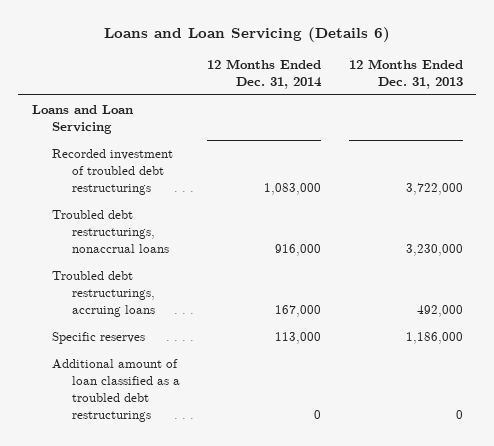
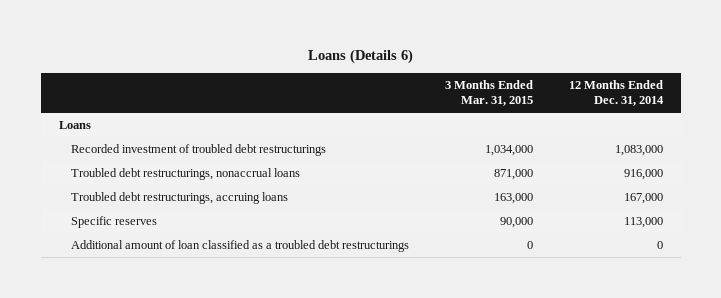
- Loans and Loan Servicing (Details 6)
+ Loans (Details 6)
- | 12 Months Ended Dec. 31, 2014 | 12 Months Ended Dec. 31, 2013
+ | 3 Months Ended Mar. 31, 2015 | 12 Months Ended Dec. 31, 2014
- Loans and Loan Servicing
+ Loans

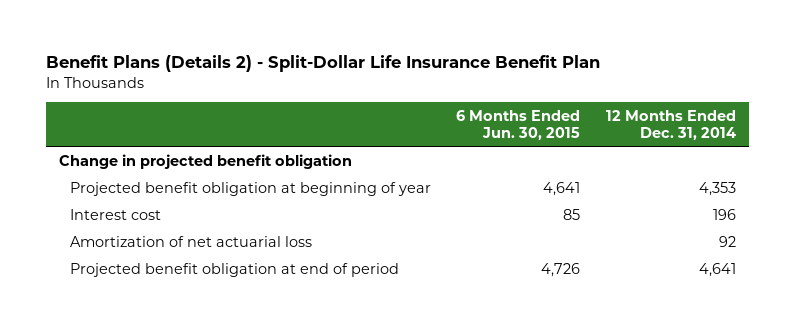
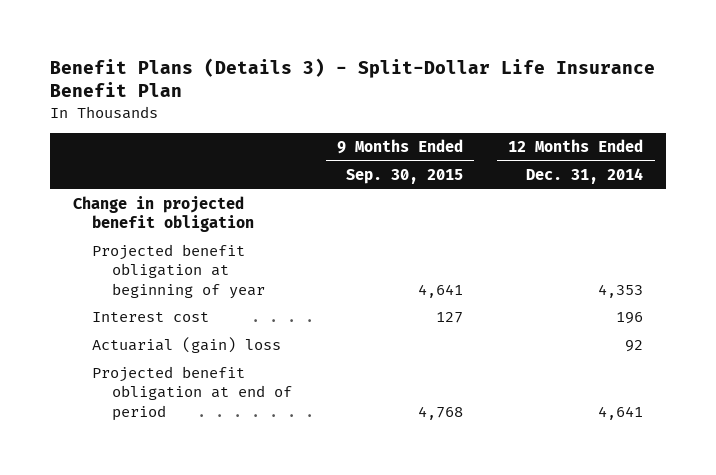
- Benefit Plans (Details 2) - Split-Dollar Life Insurance Benefit Plan
+ Benefit Plans (Details 3) - Split-Dollar Life Insurance Benefit Plan
- | 6 Months Ended Jun. 30, 2015 | 12 Months Ended Dec. 31, 2014
+ | 9 Months Ended Sep. 30, 2015 | 12 Months Ended Dec. 31, 2014
- Amortization of net actuarial loss | | 92
+ Actuarial (gain) loss | | 92

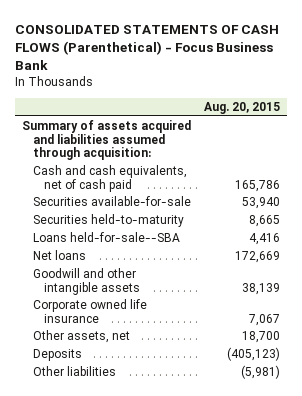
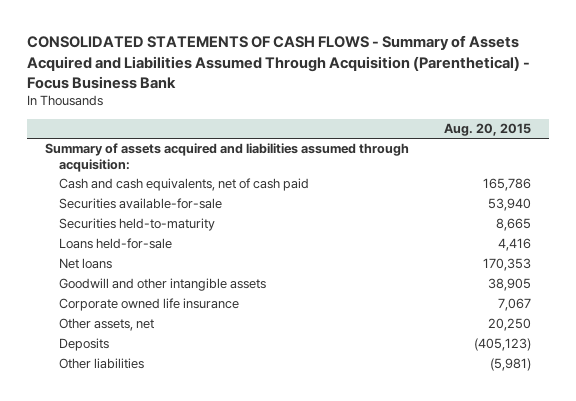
- CONSOLIDATED STATEMENTS OF CASH FLOWS (Parenthetical) - Focus Business Bank
+ CONSOLIDATED STATEMENTS OF CASH FLOWS - Summary of Assets Acquired and Liabilities Assumed Through Acquisition (Parenthetical) - Focus Business Bank
- Loans held-for-sale--SBA | 4,416
- Net loans | 172,669
- Goodwill and other intangible assets | 38,139
+ Loans held-for-sale | 4,416
+ Net loans | 170,353
+ Goodwill and other intangible assets | 38,905
- Other assets, net | 18,700
+ Other assets, net | 20,250

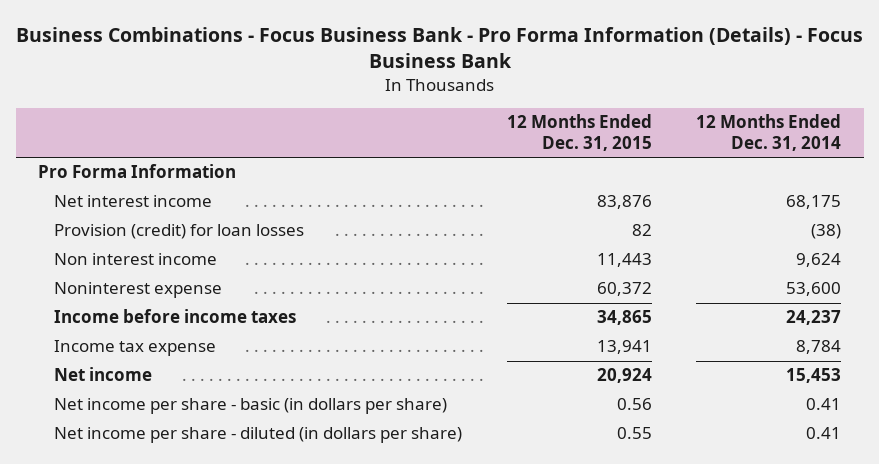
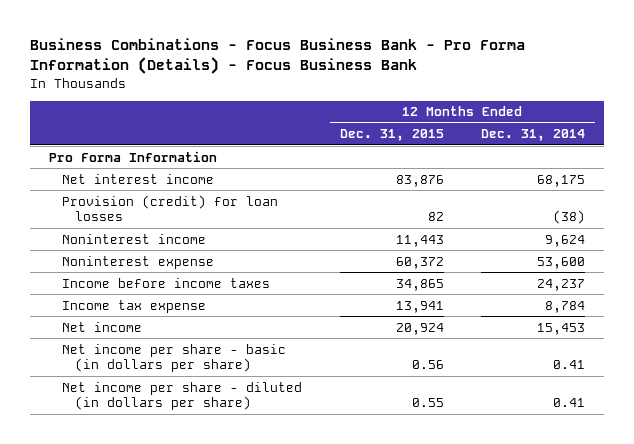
- Non interest income | 11,443 | 9,624
+ Noninterest income | 11,443 | 9,624

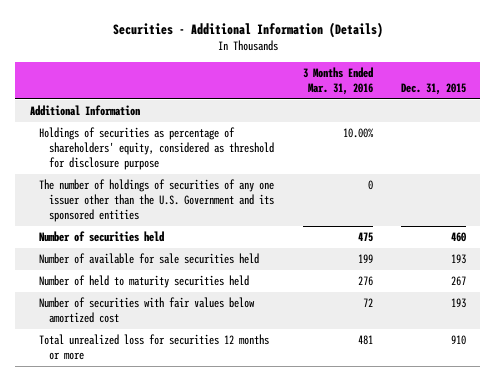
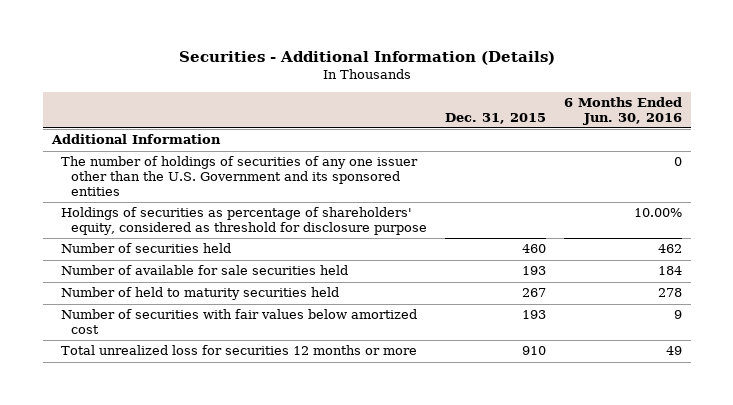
- | 3 Months Ended Mar. 31, 2016 | Dec. 31, 2015
+ | Dec. 31, 2015 | 6 Months Ended Jun. 30, 2016
moved down: Holdings of securities as percentage of shareholders' equity, considered as threshold for disclosure purpose | | 10.00%

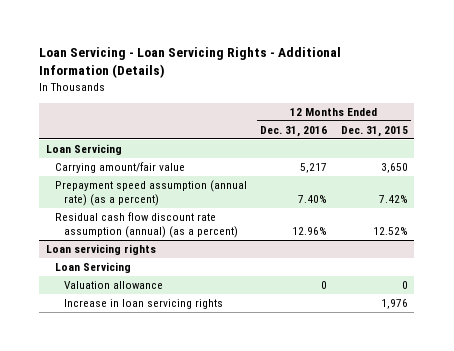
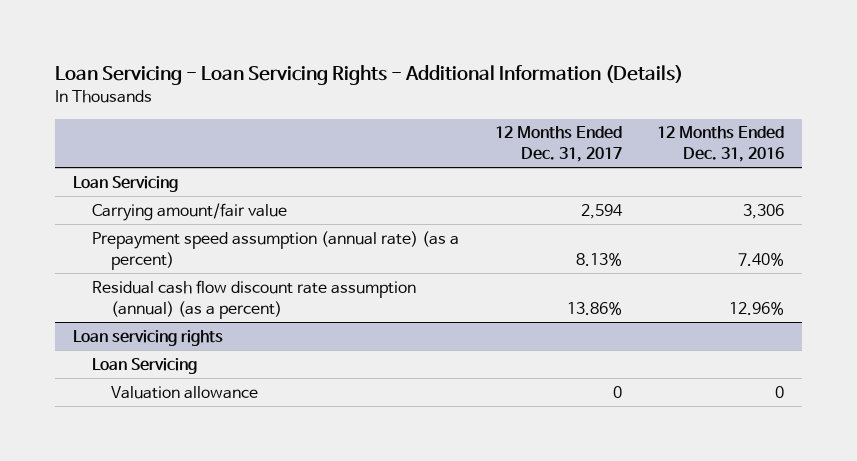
- | 12 Months Ended Dec. 31, 2016 | 12 Months Ended Dec. 31, 2015
+ | 12 Months Ended Dec. 31, 2017 | 12 Months Ended Dec. 31, 2016
- Carrying amount/fair value | 5,217 | 3,650
+ Carrying amount/fair value | 2,594 | 3,306
@ Loan servicing rights
- Increase in loan servicing rights | | 1,976

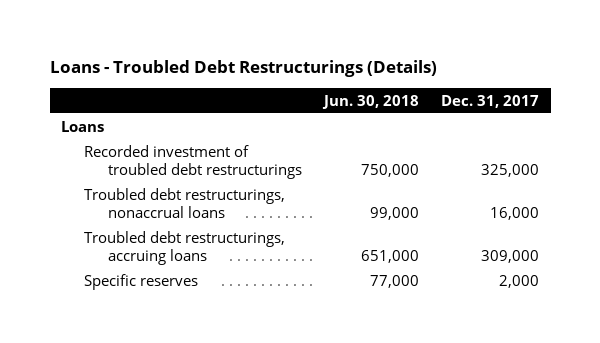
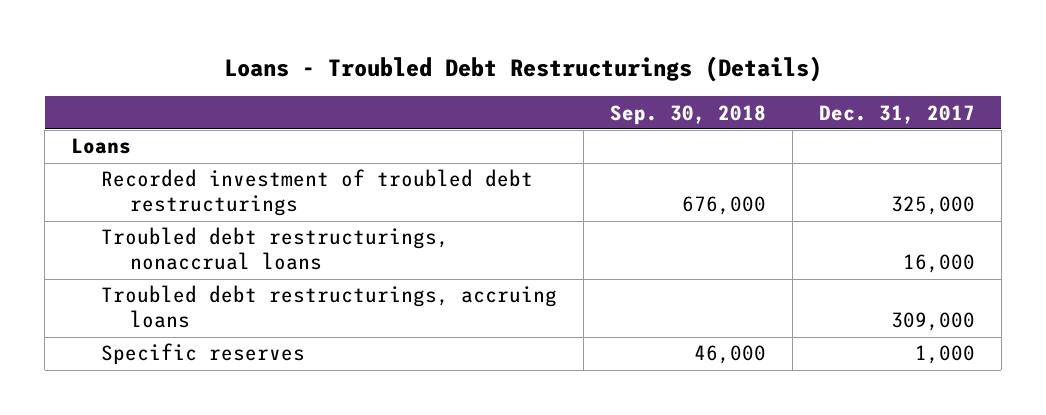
- | Jun. 30, 2018 | Dec. 31, 2017
+ | Sep. 30, 2018 | Dec. 31, 2017
- Specific reserves | 77,000 | 2,000
+ Specific reserves | 46,000 | 1,000

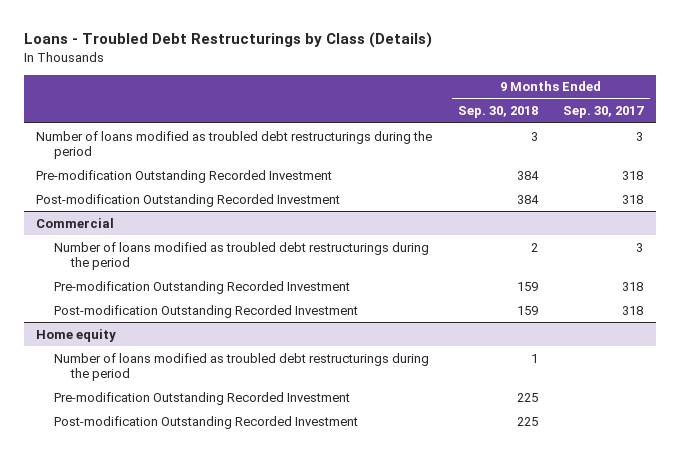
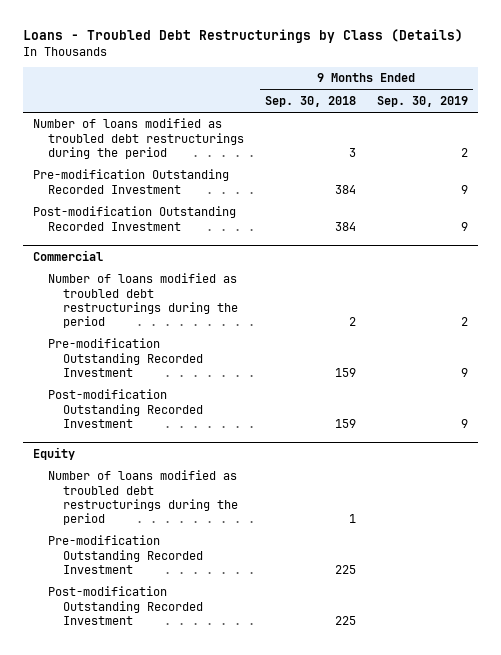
- | 9 Months Ended Sep. 30, 2018 | 9 Months Ended Sep. 30, 2017
+ | 9 Months Ended Sep. 30, 2018 | 9 Months Ended Sep. 30, 2019
- Home equity
+ Equity

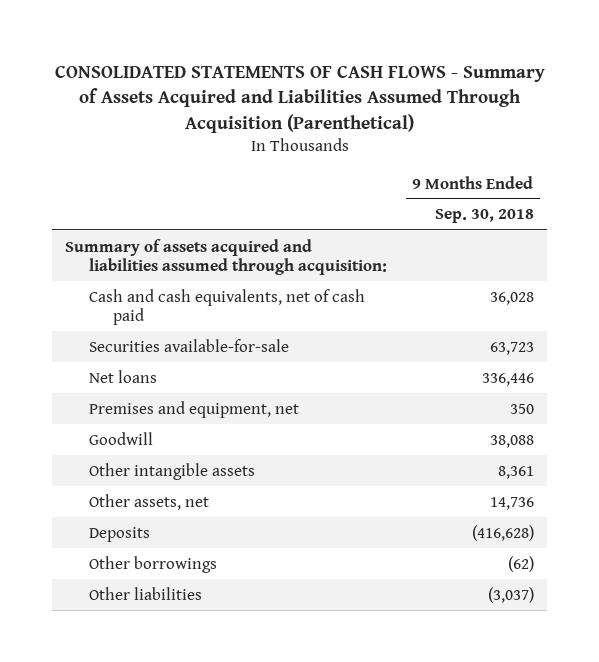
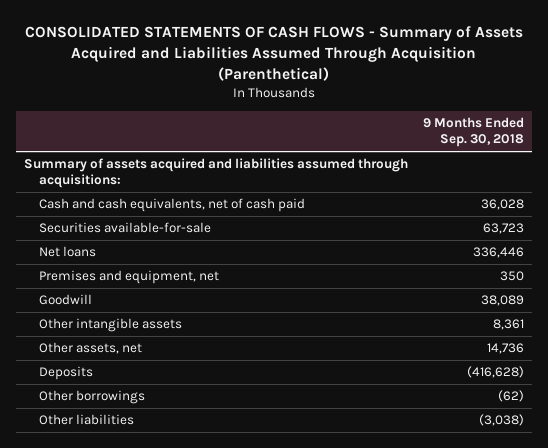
- Summary of assets acquired and liabilities assumed through acquisition:
+ Summary of assets acquired and liabilities assumed through acquisitions:
- Goodwill | 38,088
+ Goodwill | 38,089
- Other liabilities | (3,037)
+ Other liabilities | (3,038)

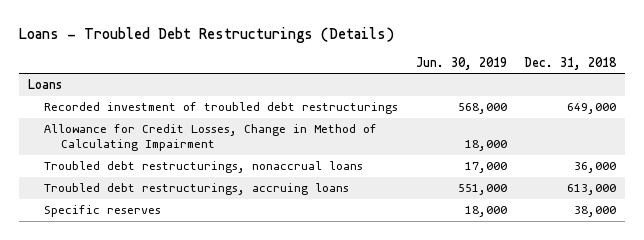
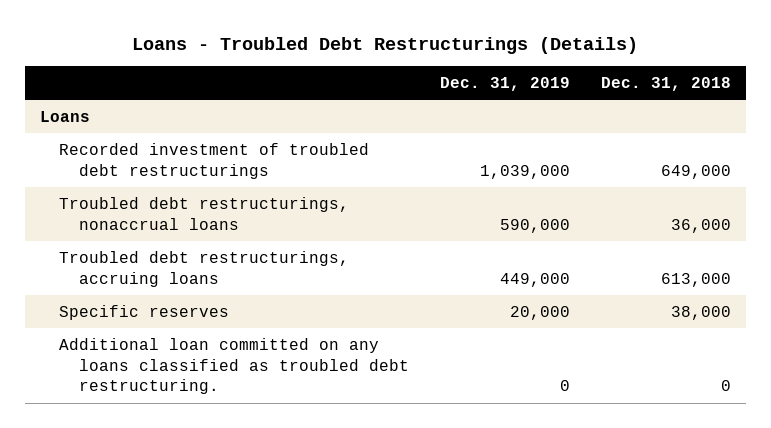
- | Jun. 30, 2019 | Dec. 31, 2018
+ | Dec. 31, 2019 | Dec. 31, 2018
- Allowance for Credit Losses, Change in Method of Calculating Impairment | 18,000 |
+ Additional loan committed on any loans classified as troubled debt restructuring. | 0 | 0

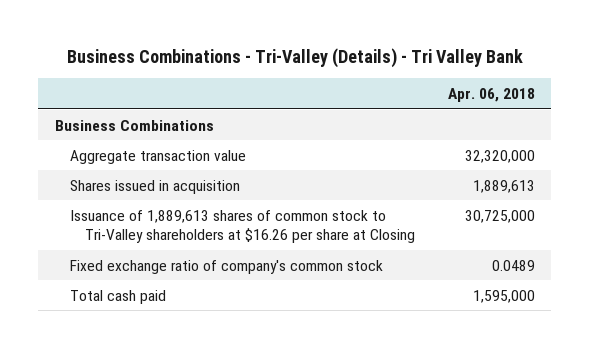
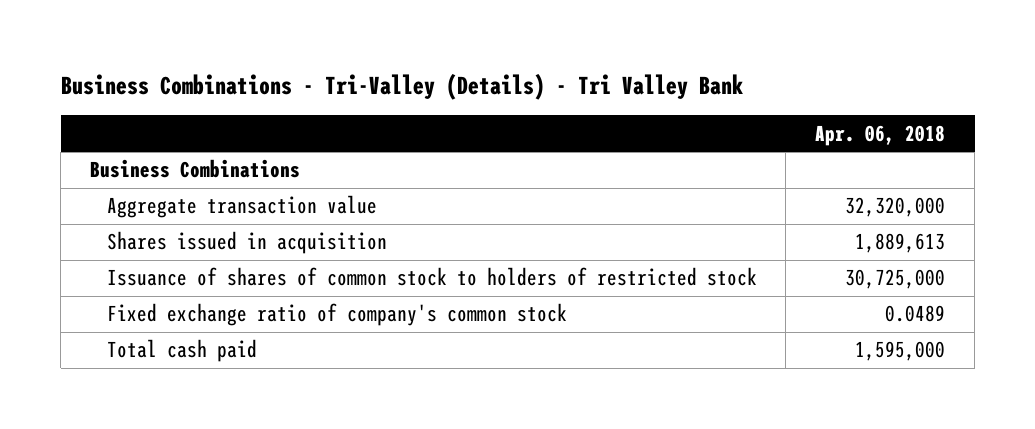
- Issuance of 1,889,613 shares of common stock to Tri-Valley shareholders at $16.26 per share at Closing | 30,725,000
+ Issuance of shares of common stock to holders of restricted stock | 30,725,000

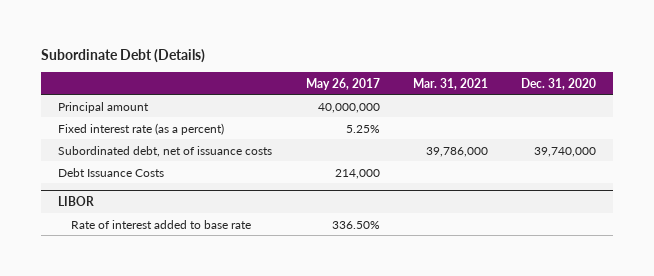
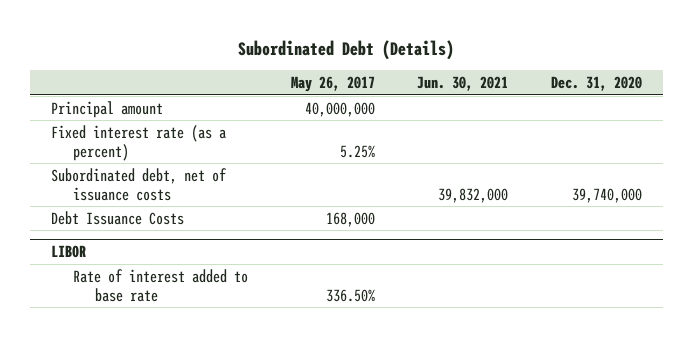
- Subordinate Debt (Details)
+ Subordinated Debt (Details)
- | May 26, 2017 | Mar. 31, 2021 | Dec. 31, 2020
+ | May 26, 2017 | Jun. 30, 2021 | Dec. 31, 2020
- Debt Issuance Costs | 214,000 | |
+ Debt Issuance Costs | 168,000 | |

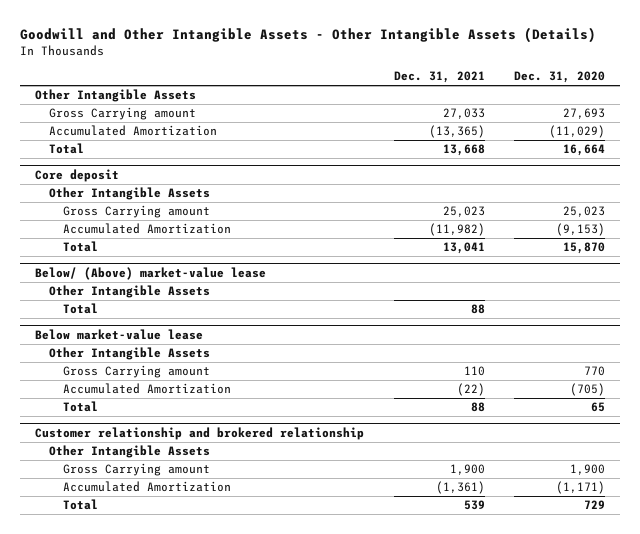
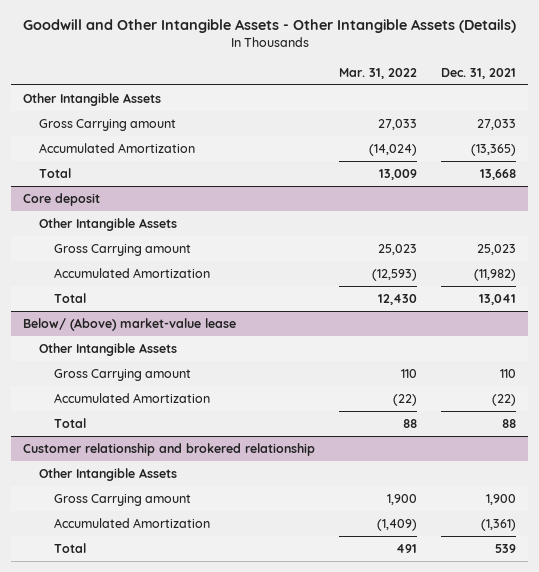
- | Dec. 31, 2021 | Dec. 31, 2020
+ | Mar. 31, 2022 | Dec. 31, 2021
@ Below/ (Above) market-value lease
- Total | 88 |
- Below market-value lease
- Other Intangible Assets

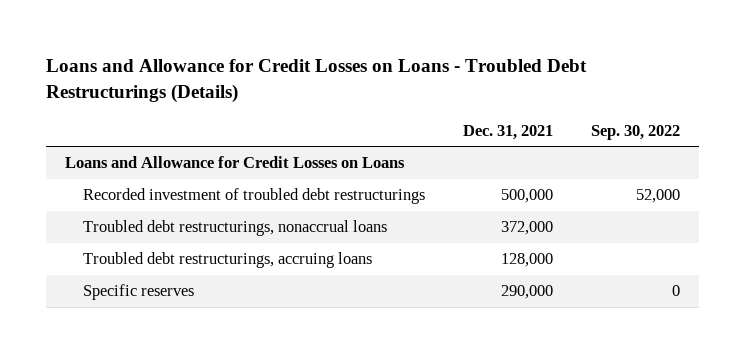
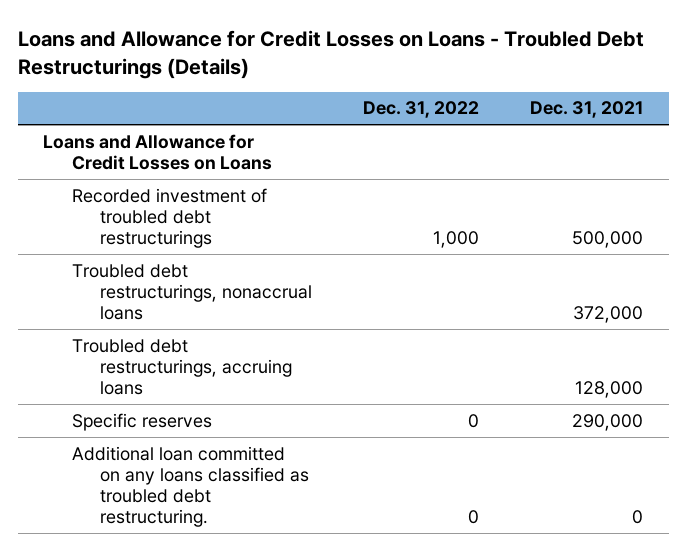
- | Dec. 31, 2021 | Sep. 30, 2022
+ | Dec. 31, 2022 | Dec. 31, 2021
+ Additional loan committed on any loans classified as troubled debt restructuring. | 0 | 0

